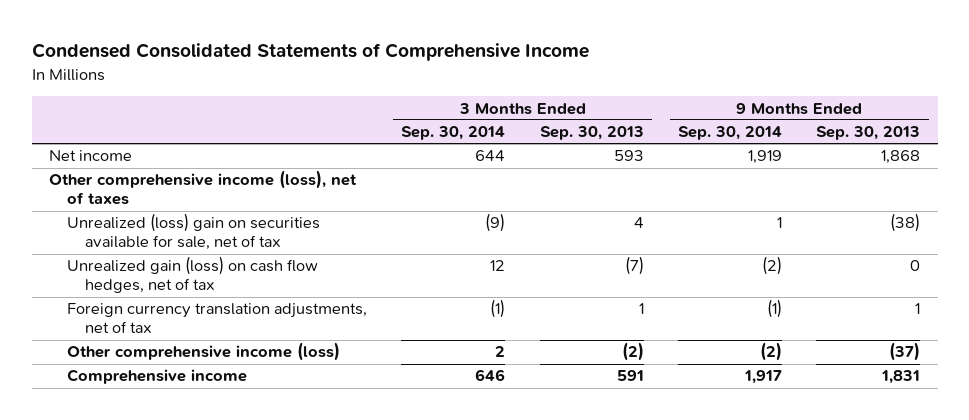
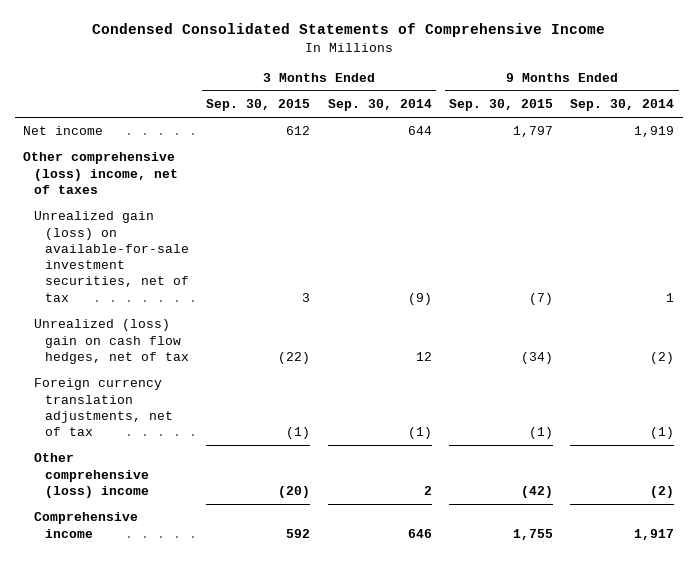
- | 3 Months Ended Sep. 30, 2014 | 3 Months Ended Sep. 30, 2013 | 9 Months Ended Sep. 30, 2014 | 9 Months Ended Sep. 30, 2013
+ | 3 Months Ended Sep. 30, 2015 | 3 Months Ended Sep. 30, 2014 | 9 Months Ended Sep. 30, 2015 | 9 Months Ended Sep. 30, 2014
- Other comprehensive income (loss), net of taxes
- Unrealized (loss) gain on securities available for sale, net of tax | (9) | 4 | 1 | (38)
- Unrealized gain (loss) on cash flow hedges, net of tax | 12 | (7) | (2) | 0
+ Other comprehensive (loss) income, net of taxes
+ Unrealized gain (loss) on available-for-sale investment securities, net of tax | 3 | (9) | (7) | 1
+ Unrealized (loss) gain on cash flow hedges, net of tax | (22) | 12 | (34) | (2)
- Other comprehensive income (loss) | 2 | (2) | (2) | (37)
+ Other comprehensive (loss) income | (20) | 2 | (42) | (2)

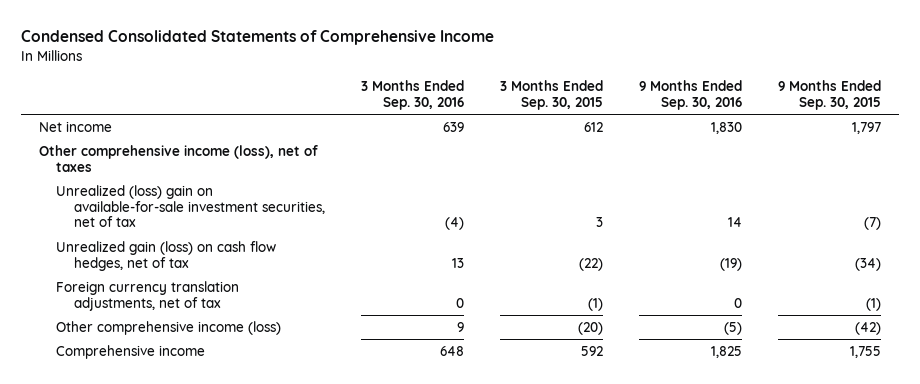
- | 3 Months Ended Sep. 30, 2015 | 3 Months Ended Sep. 30, 2014 | 9 Months Ended Sep. 30, 2015 | 9 Months Ended Sep. 30, 2014
+ | 3 Months Ended Sep. 30, 2016 | 3 Months Ended Sep. 30, 2015 | 9 Months Ended Sep. 30, 2016 | 9 Months Ended Sep. 30, 2015
- Other comprehensive (loss) income, net of taxes
- Unrealized gain (loss) on available-for-sale investment securities, net of tax | 3 | (9) | (7) | 1
- Unrealized (loss) gain on cash flow hedges, net of tax | (22) | 12 | (34) | (2)
+ Other comprehensive income (loss), net of taxes
+ Unrealized (loss) gain on available-for-sale investment securities, net of tax | (4) | 3 | 14 | (7)
+ Unrealized gain (loss) on cash flow hedges, net of tax | 13 | (22) | (19) | (34)
- Other comprehensive (loss) income | (20) | 2 | (42) | (2)
+ Other comprehensive income (loss) | 9 | (20) | (5) | (42)

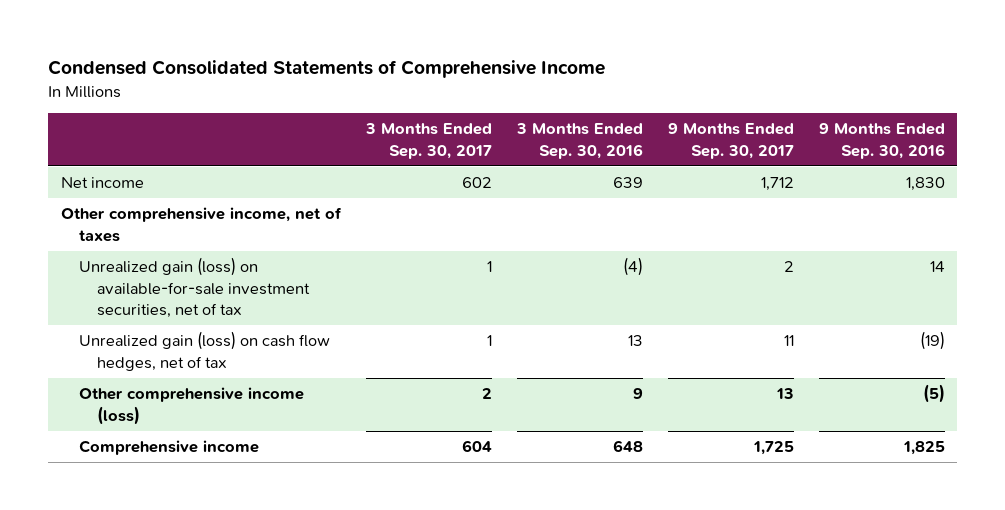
- | 3 Months Ended Sep. 30, 2016 | 3 Months Ended Sep. 30, 2015 | 9 Months Ended Sep. 30, 2016 | 9 Months Ended Sep. 30, 2015
+ | 3 Months Ended Sep. 30, 2017 | 3 Months Ended Sep. 30, 2016 | 9 Months Ended Sep. 30, 2017 | 9 Months Ended Sep. 30, 2016
- Other comprehensive income (loss), net of taxes
- Unrealized (loss) gain on available-for-sale investment securities, net of tax | (4) | 3 | 14 | (7)
+ Other comprehensive income, net of taxes
+ Unrealized gain (loss) on available-for-sale investment securities, net of tax | 1 | (4) | 2 | 14
- Foreign currency translation adjustments, net of tax | 0 | (1) | 0 | (1)

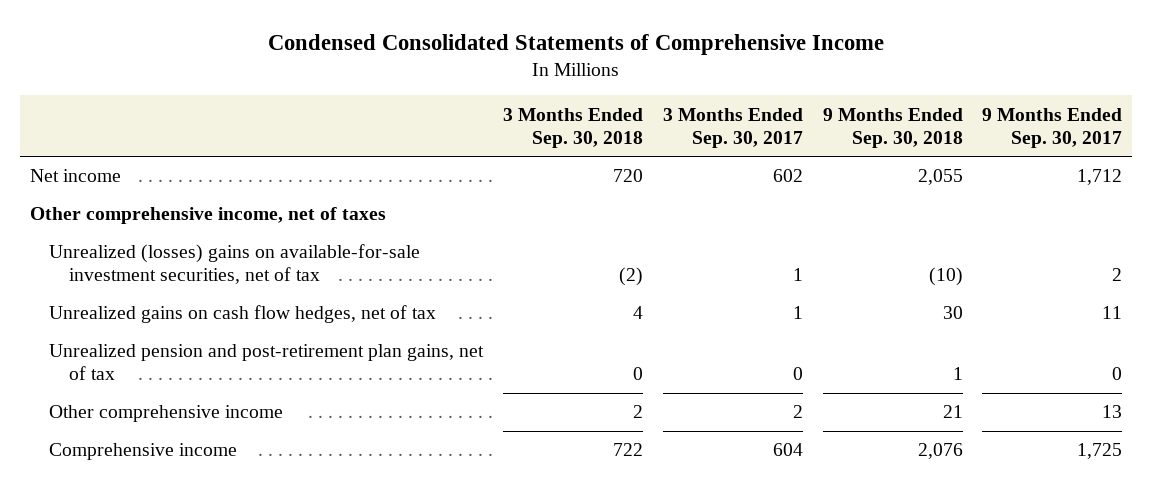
- | 3 Months Ended Sep. 30, 2017 | 3 Months Ended Sep. 30, 2016 | 9 Months Ended Sep. 30, 2017 | 9 Months Ended Sep. 30, 2016
+ | 3 Months Ended Sep. 30, 2018 | 3 Months Ended Sep. 30, 2017 | 9 Months Ended Sep. 30, 2018 | 9 Months Ended Sep. 30, 2017
- Unrealized gain (loss) on available-for-sale investment securities, net of tax | 1 | (4) | 2 | 14
- Unrealized gain (loss) on cash flow hedges, net of tax | 1 | 13 | 11 | (19)
- Other comprehensive income (loss) | 2 | 9 | 13 | (5)
+ Unrealized (losses) gains on available-for-sale investment securities, net of tax | (2) | 1 | (10) | 2
+ Unrealized gains on cash flow hedges, net of tax | 4 | 1 | 30 | 11
+ Unrealized pension and post-retirement plan gains, net of tax | 0 | 0 | 1 | 0
+ Other comprehensive income | 2 | 2 | 21 | 13

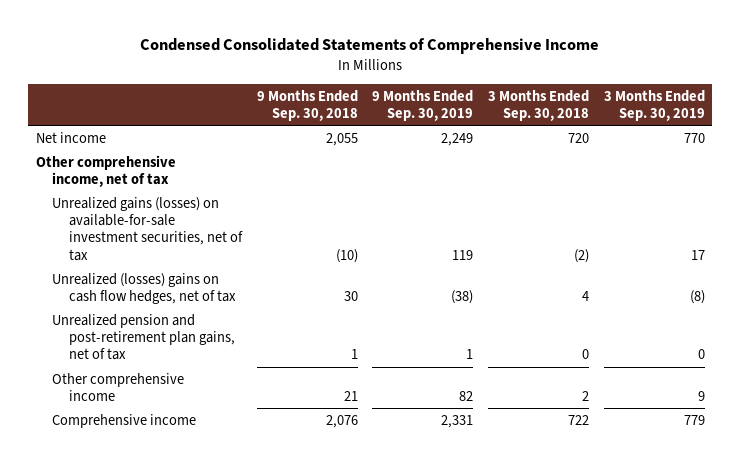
- | 3 Months Ended Sep. 30, 2018 | 3 Months Ended Sep. 30, 2017 | 9 Months Ended Sep. 30, 2018 | 9 Months Ended Sep. 30, 2017
+ | 9 Months Ended Sep. 30, 2018 | 9 Months Ended Sep. 30, 2019 | 3 Months Ended Sep. 30, 2018 | 3 Months Ended Sep. 30, 2019
- Other comprehensive income, net of taxes
- Unrealized (losses) gains on available-for-sale investment securities, net of tax | (2) | 1 | (10) | 2
- Unrealized gains on cash flow hedges, net of tax | 4 | 1 | 30 | 11
+ Other comprehensive income, net of tax
+ Unrealized gains (losses) on available-for-sale investment securities, net of tax | (10) | 119 | (2) | 17
+ Unrealized (losses) gains on cash flow hedges, net of tax | 30 | (38) | 4 | (8)

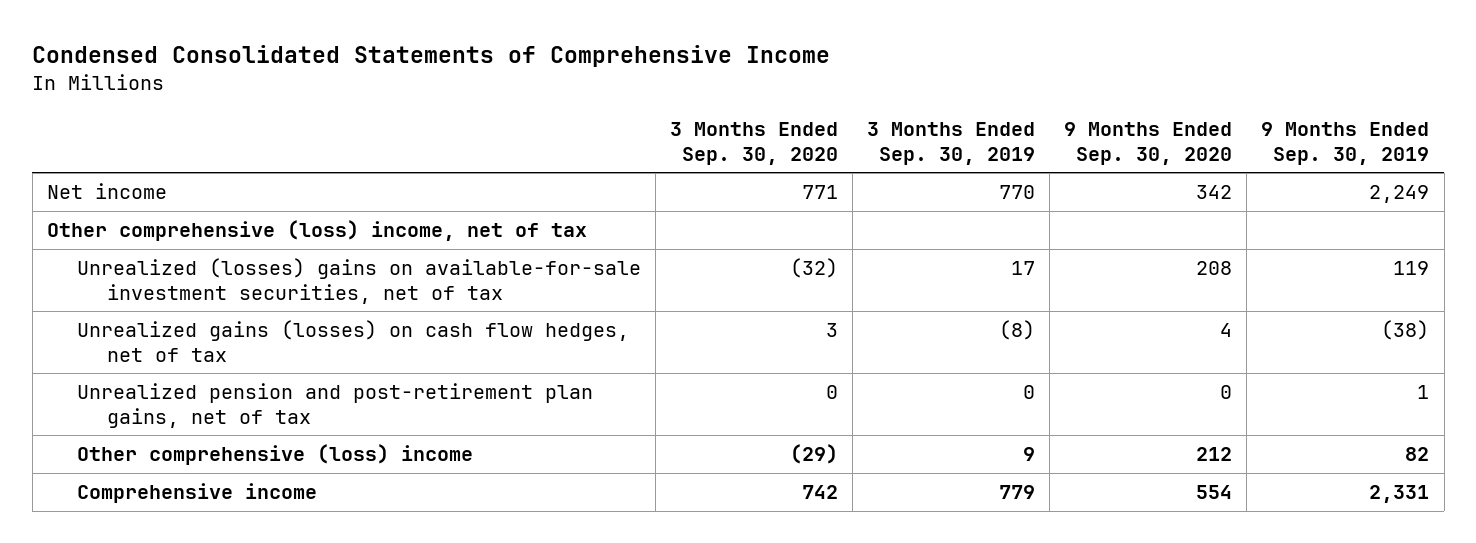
- | 9 Months Ended Sep. 30, 2018 | 9 Months Ended Sep. 30, 2019 | 3 Months Ended Sep. 30, 2018 | 3 Months Ended Sep. 30, 2019
+ | 3 Months Ended Sep. 30, 2020 | 3 Months Ended Sep. 30, 2019 | 9 Months Ended Sep. 30, 2020 | 9 Months Ended Sep. 30, 2019
- Other comprehensive income, net of tax
- Unrealized gains (losses) on available-for-sale investment securities, net of tax | (10) | 119 | (2) | 17
- Unrealized (losses) gains on cash flow hedges, net of tax | 30 | (38) | 4 | (8)
+ Other comprehensive (loss) income, net of tax
+ Unrealized (losses) gains on available-for-sale investment securities, net of tax | (32) | 17 | 208 | 119
+ Unrealized gains (losses) on cash flow hedges, net of tax | 3 | (8) | 4 | (38)
- Other comprehensive income | 21 | 82 | 2 | 9
+ Other comprehensive (loss) income | (29) | 9 | 212 | 82

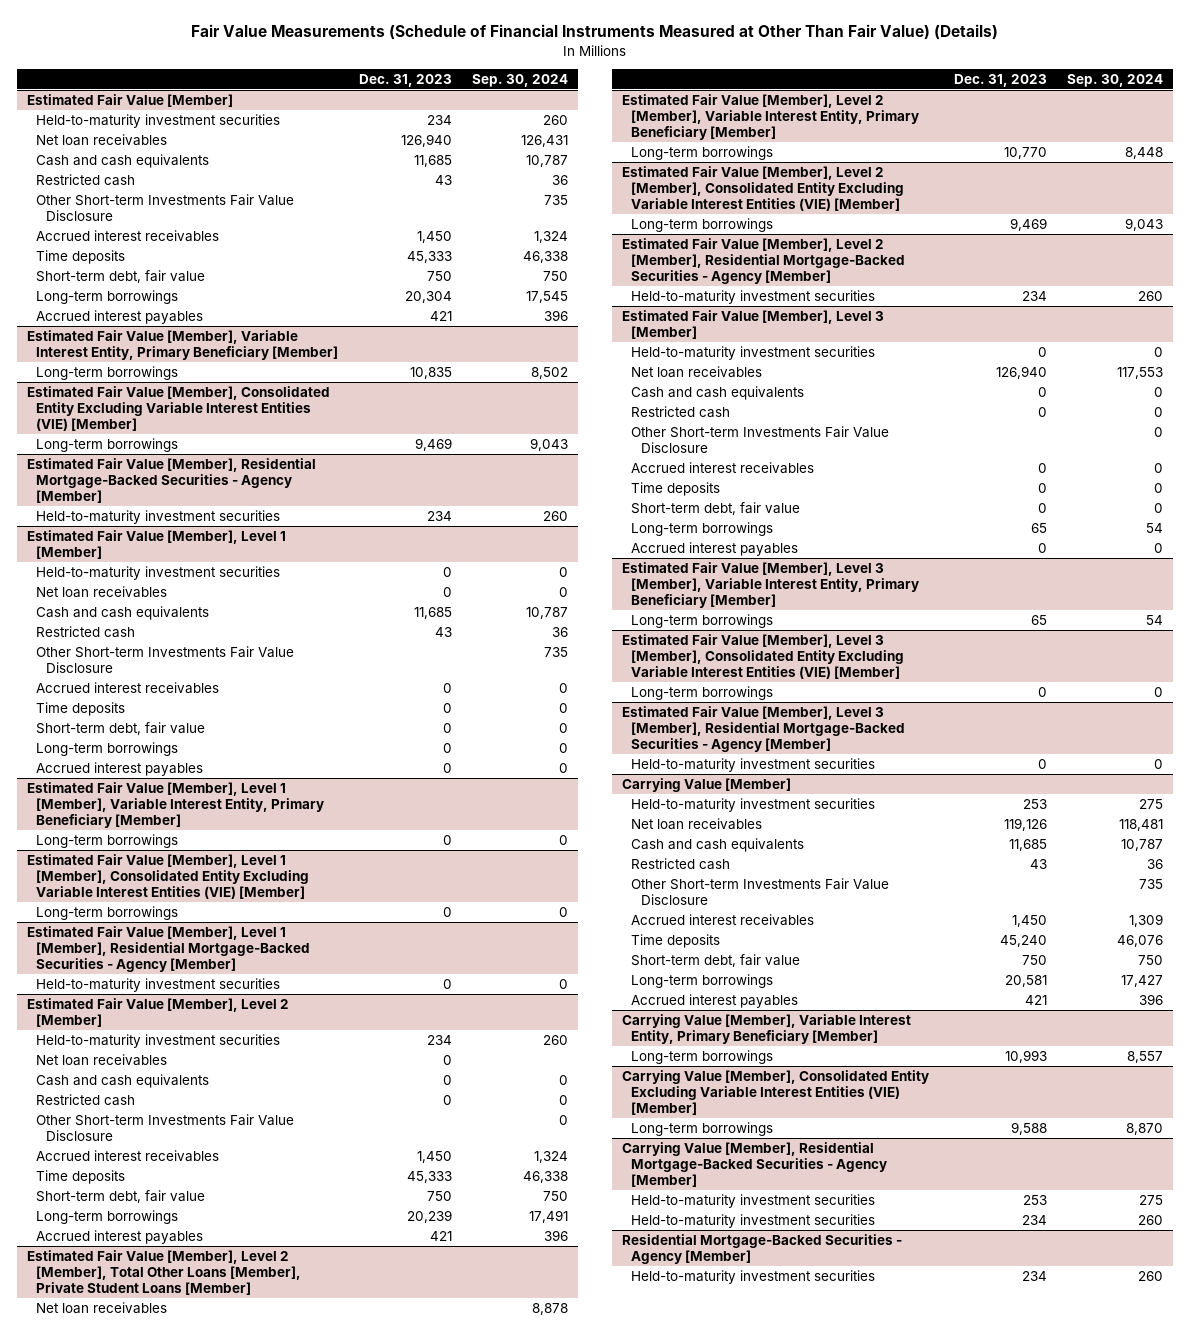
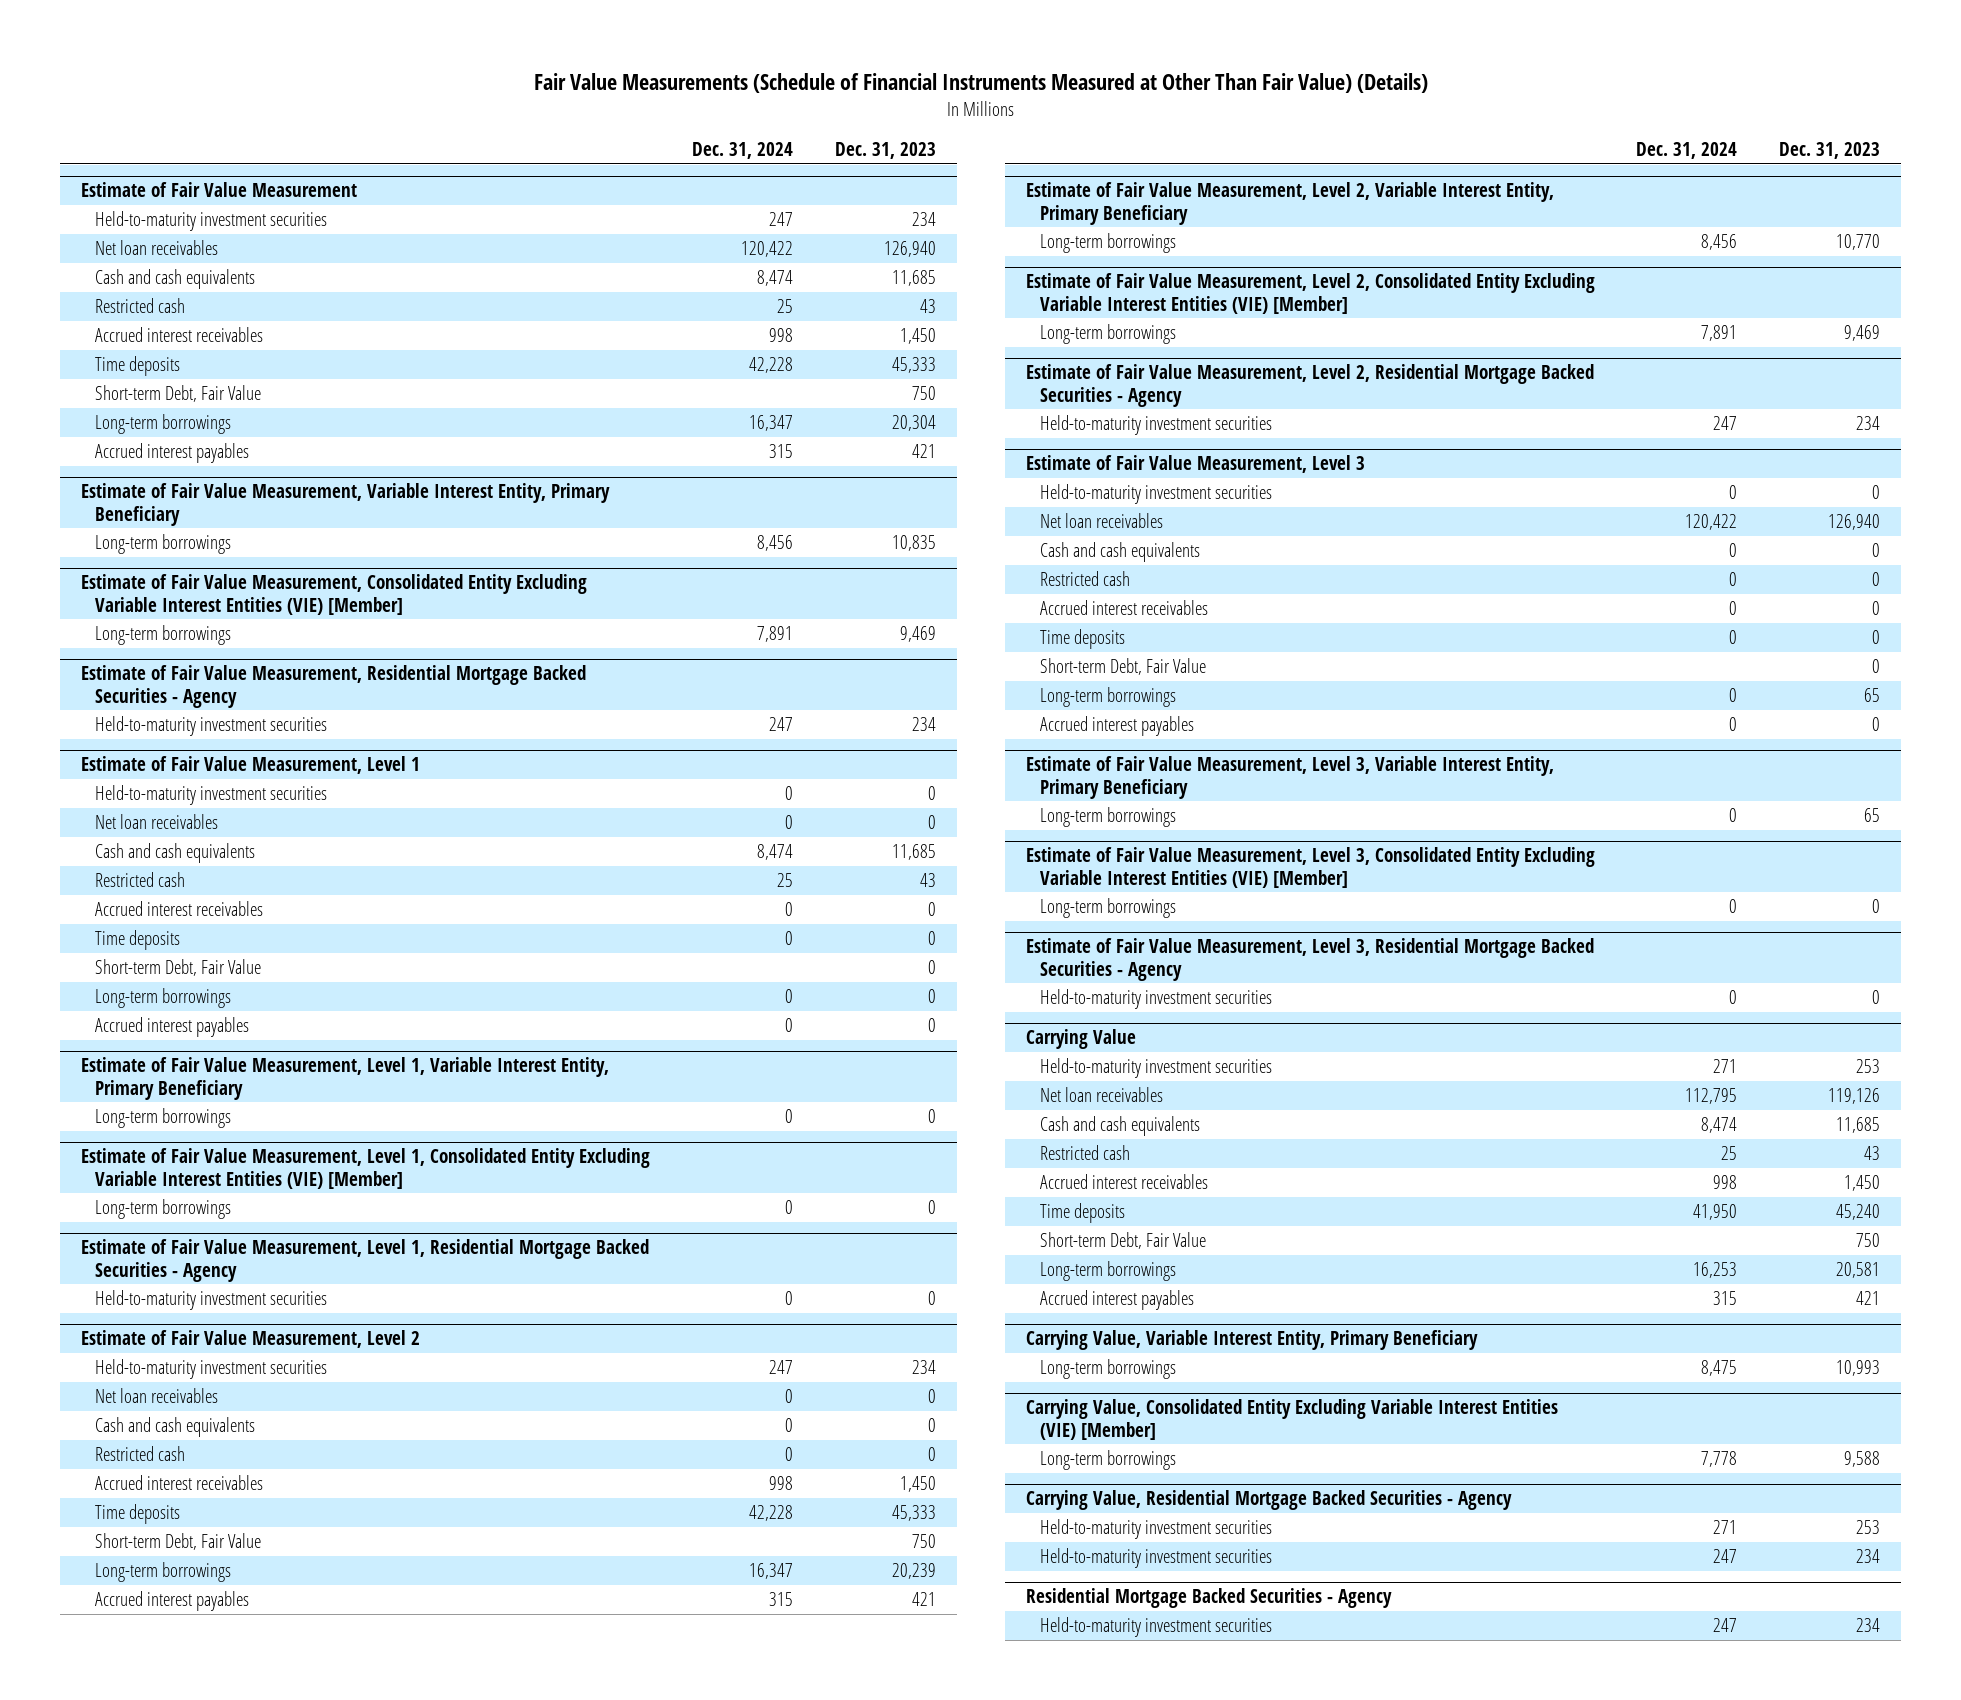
- | Dec. 31, 2023 | Sep. 30, 2024
+ | Dec. 31, 2024 | Dec. 31, 2023
- Estimated Fair Value [Member]
+ Estimate of Fair Value Measurement
- Other Short-term Investments Fair Value Disclosure | | 735
- Short-term debt, fair value | 750 | 750
+ Short-term Debt, Fair Value | | 750
- Estimated Fair Value [Member], Variable Interest Entity, Primary Beneficiary [Member]
+ Estimate of Fair Value Measurement, Variable Interest Entity, Primary Beneficiary
- Estimated Fair Value [Member], Consolidated Entity Excluding Variable Interest Entities (VIE) [Member]
+ Estimate of Fair Value Measurement, Consolidated Entity Excluding Variable Interest Entities (VIE) [Member]
- Estimated Fair Value [Member], Residential Mortgage-Backed Securities - Agency [Member]
+ Estimate of Fair Value Measurement, Residential Mortgage Backed Securities - Agency
- Estimated Fair Value [Member], Level 1 [Member]
+ Estimate of Fair Value Measurement, Level 1
- Other Short-term Investments Fair Value Disclosure | | 735
- Short-term debt, fair value | 0 | 0
+ Short-term Debt, Fair Value | | 0
- Estimated Fair Value [Member], Level 1 [Member], Variable Interest Entity, Primary Beneficiary [Member]
+ Estimate of Fair Value Measurement, Level 1, Variable Interest Entity, Primary Beneficiary
- Estimated Fair Value [Member], Level 1 [Member], Consolidated Entity Excluding Variable Interest Entities (VIE) [Member]
+ Estimate of Fair Value Measurement, Level 1, Consolidated Entity Excluding Variable Interest Entities (VIE) [Member]
- Estimated Fair Value [Member], Level 1 [Member], Residential Mortgage-Backed Securities - Agency [Member]
+ Estimate of Fair Value Measurement, Level 1, Residential Mortgage Backed Securities - Agency
- Estimated Fair Value [Member], Level 2 [Member]
+ Estimate of Fair Value Measurement, Level 2
- Other Short-term Investments Fair Value Disclosure | | 0
- Short-term debt, fair value | 750 | 750
+ Short-term Debt, Fair Value | | 750
- Estimated Fair Value [Member], Level 2 [Member], Total Other Loans [Member], Private Student Loans [Member]
- Net loan receivables | | 8,878
- Estimated Fair Value [Member], Level 2 [Member], Variable Interest Entity, Primary Beneficiary [Member]
+ Estimate of Fair Value Measurement, Level 2, Variable Interest Entity, Primary Beneficiary
- Estimated Fair Value [Member], Level 2 [Member], Consolidated Entity Excluding Variable Interest Entities (VIE) [Member]
+ Estimate of Fair Value Measurement, Level 2, Consolidated Entity Excluding Variable Interest Entities (VIE) [Member]
- Estimated Fair Value [Member], Level 2 [Member], Residential Mortgage-Backed Securities - Agency [Member]
+ Estimate of Fair Value Measurement, Level 2, Residential Mortgage Backed Securities - Agency
- Estimated Fair Value [Member], Level 3 [Member]
+ Estimate of Fair Value Measurement, Level 3
- Other Short-term Investments Fair Value Disclosure | | 0
- Short-term debt, fair value | 0 | 0
+ Short-term Debt, Fair Value | | 0
- Estimated Fair Value [Member], Level 3 [Member], Variable Interest Entity, Primary Beneficiary [Member]
+ Estimate of Fair Value Measurement, Level 3, Variable Interest Entity, Primary Beneficiary
- Estimated Fair Value [Member], Level 3 [Member], Consolidated Entity Excluding Variable Interest Entities (VIE) [Member]
+ Estimate of Fair Value Measurement, Level 3, Consolidated Entity Excluding Variable Interest Entities (VIE) [Member]
- Estimated Fair Value [Member], Level 3 [Member], Residential Mortgage-Backed Securities - Agency [Member]
+ Estimate of Fair Value Measurement, Level 3, Residential Mortgage Backed Securities - Agency
- Carrying Value [Member]
+ Carrying Value
- Other Short-term Investments Fair Value Disclosure | | 735
- Short-term debt, fair value | 750 | 750
+ Short-term Debt, Fair Value | | 750
- Carrying Value [Member], Variable Interest Entity, Primary Beneficiary [Member]
+ Carrying Value, Variable Interest Entity, Primary Beneficiary
- Carrying Value [Member], Consolidated Entity Excluding Variable Interest Entities (VIE) [Member]
+ Carrying Value, Consolidated Entity Excluding Variable Interest Entities (VIE) [Member]
- Carrying Value [Member], Residential Mortgage-Backed Securities - Agency [Member]
+ Carrying Value, Residential Mortgage Backed Securities - Agency
- Residential Mortgage-Backed Securities - Agency [Member]
+ Residential Mortgage Backed Securities - Agency

